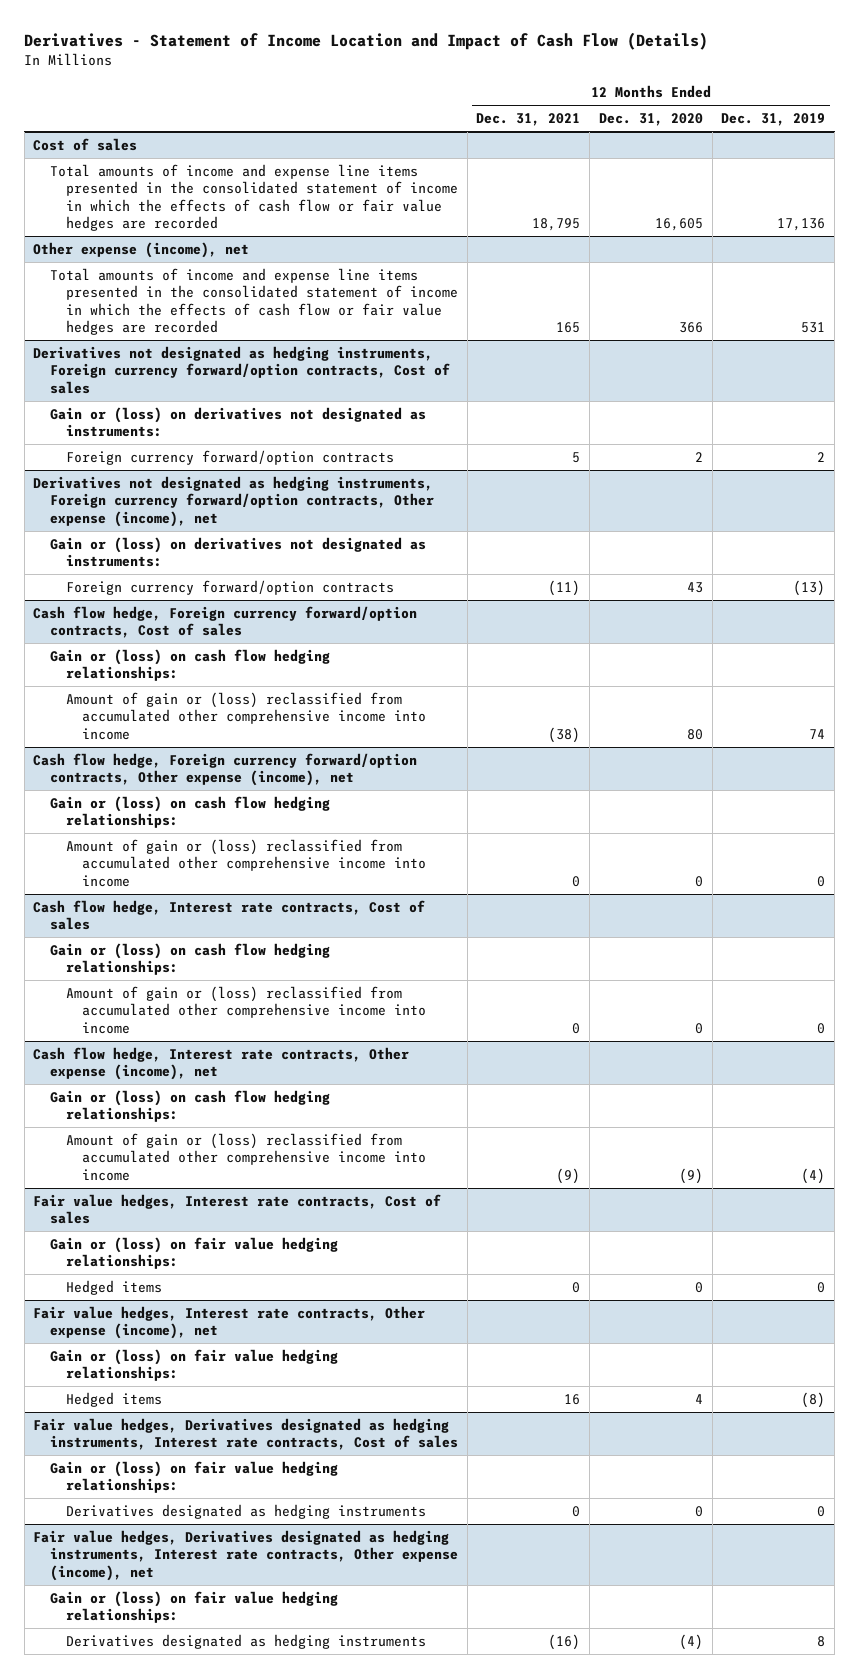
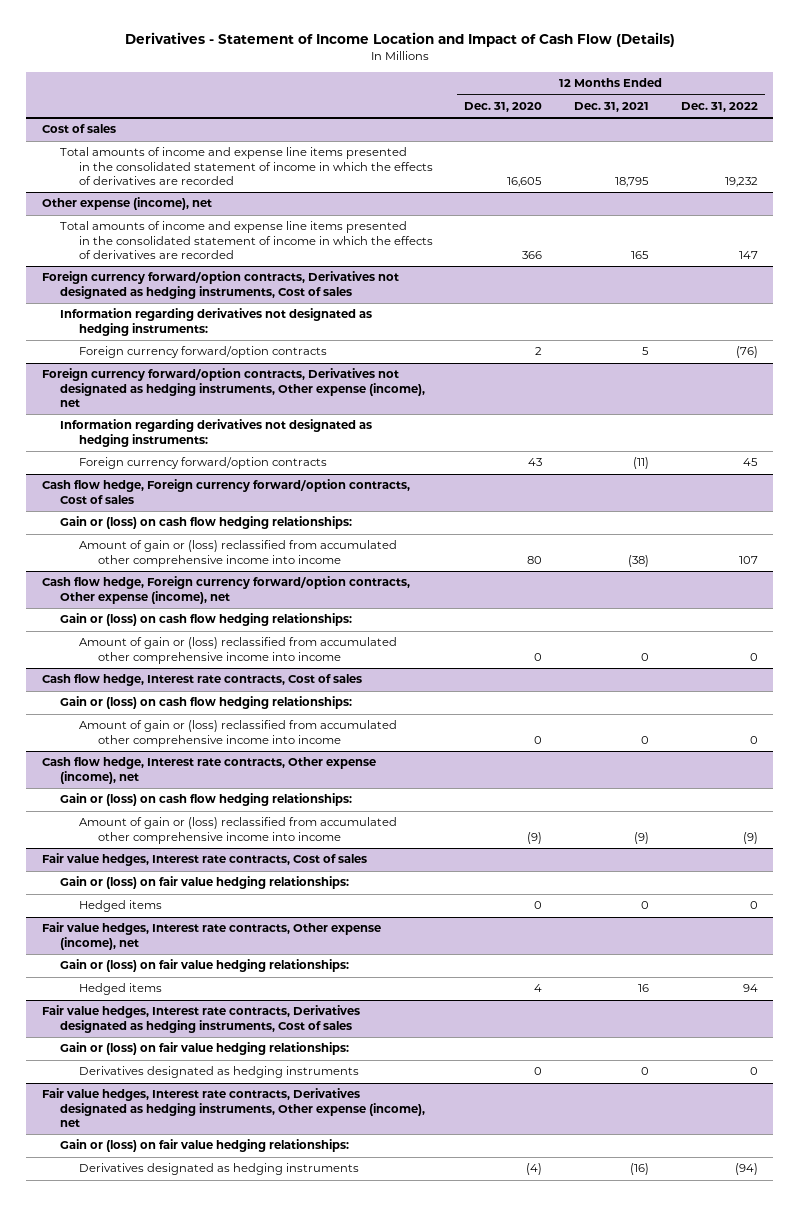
- | 12 Months Ended Dec. 31, 2021 | 12 Months Ended Dec. 31, 2020 | 12 Months Ended Dec. 31, 2019
+ | 12 Months Ended Dec. 31, 2020 | 12 Months Ended Dec. 31, 2021 | 12 Months Ended Dec. 31, 2022
@ Cost of sales
- Total amounts of income and expense line items presented in the consolidated statement of income in which the effects of cash flow or fair value hedges are recorded | 18,795 | 16,605 | 17,136
+ Total amounts of income and expense line items presented in the consolidated statement of income in which the effects of derivatives are recorded | 16,605 | 18,795 | 19,232
@ Other expense (income), net
- Total amounts of income and expense line items presented in the consolidated statement of income in which the effects of cash flow or fair value hedges are recorded | 165 | 366 | 531
- Derivatives not designated as hedging instruments, Foreign currency forward/option contracts, Cost of sales
- Gain or (loss) on derivatives not designated as instruments:
@ Other expense (income), net
+ Total amounts of income and expense line items presented in the consolidated statement of income in which the effects of derivatives are recorded | 366 | 165 | 147
+ Foreign currency forward/option contracts, Derivatives not designated as hedging instruments, Cost of sales
+ Information regarding derivatives not designated as hedging instruments:
- Derivatives not designated as hedging instruments, Foreign currency forward/option contracts, Other expense (income), net
- Gain or (loss) on derivatives not designated as instruments:
+ Foreign currency forward/option contracts, Derivatives not designated as hedging instruments, Other expense (income), net
+ Information regarding derivatives not designated as hedging instruments:
- Fair value hedges, Derivatives designated as hedging instruments, Interest rate contracts, Cost of sales
+ Fair value hedges, Interest rate contracts, Derivatives designated as hedging instruments, Cost of sales
- Fair value hedges, Derivatives designated as hedging instruments, Interest rate contracts, Other expense (income), net
+ Fair value hedges, Interest rate contracts, Derivatives designated as hedging instruments, Other expense (income), net

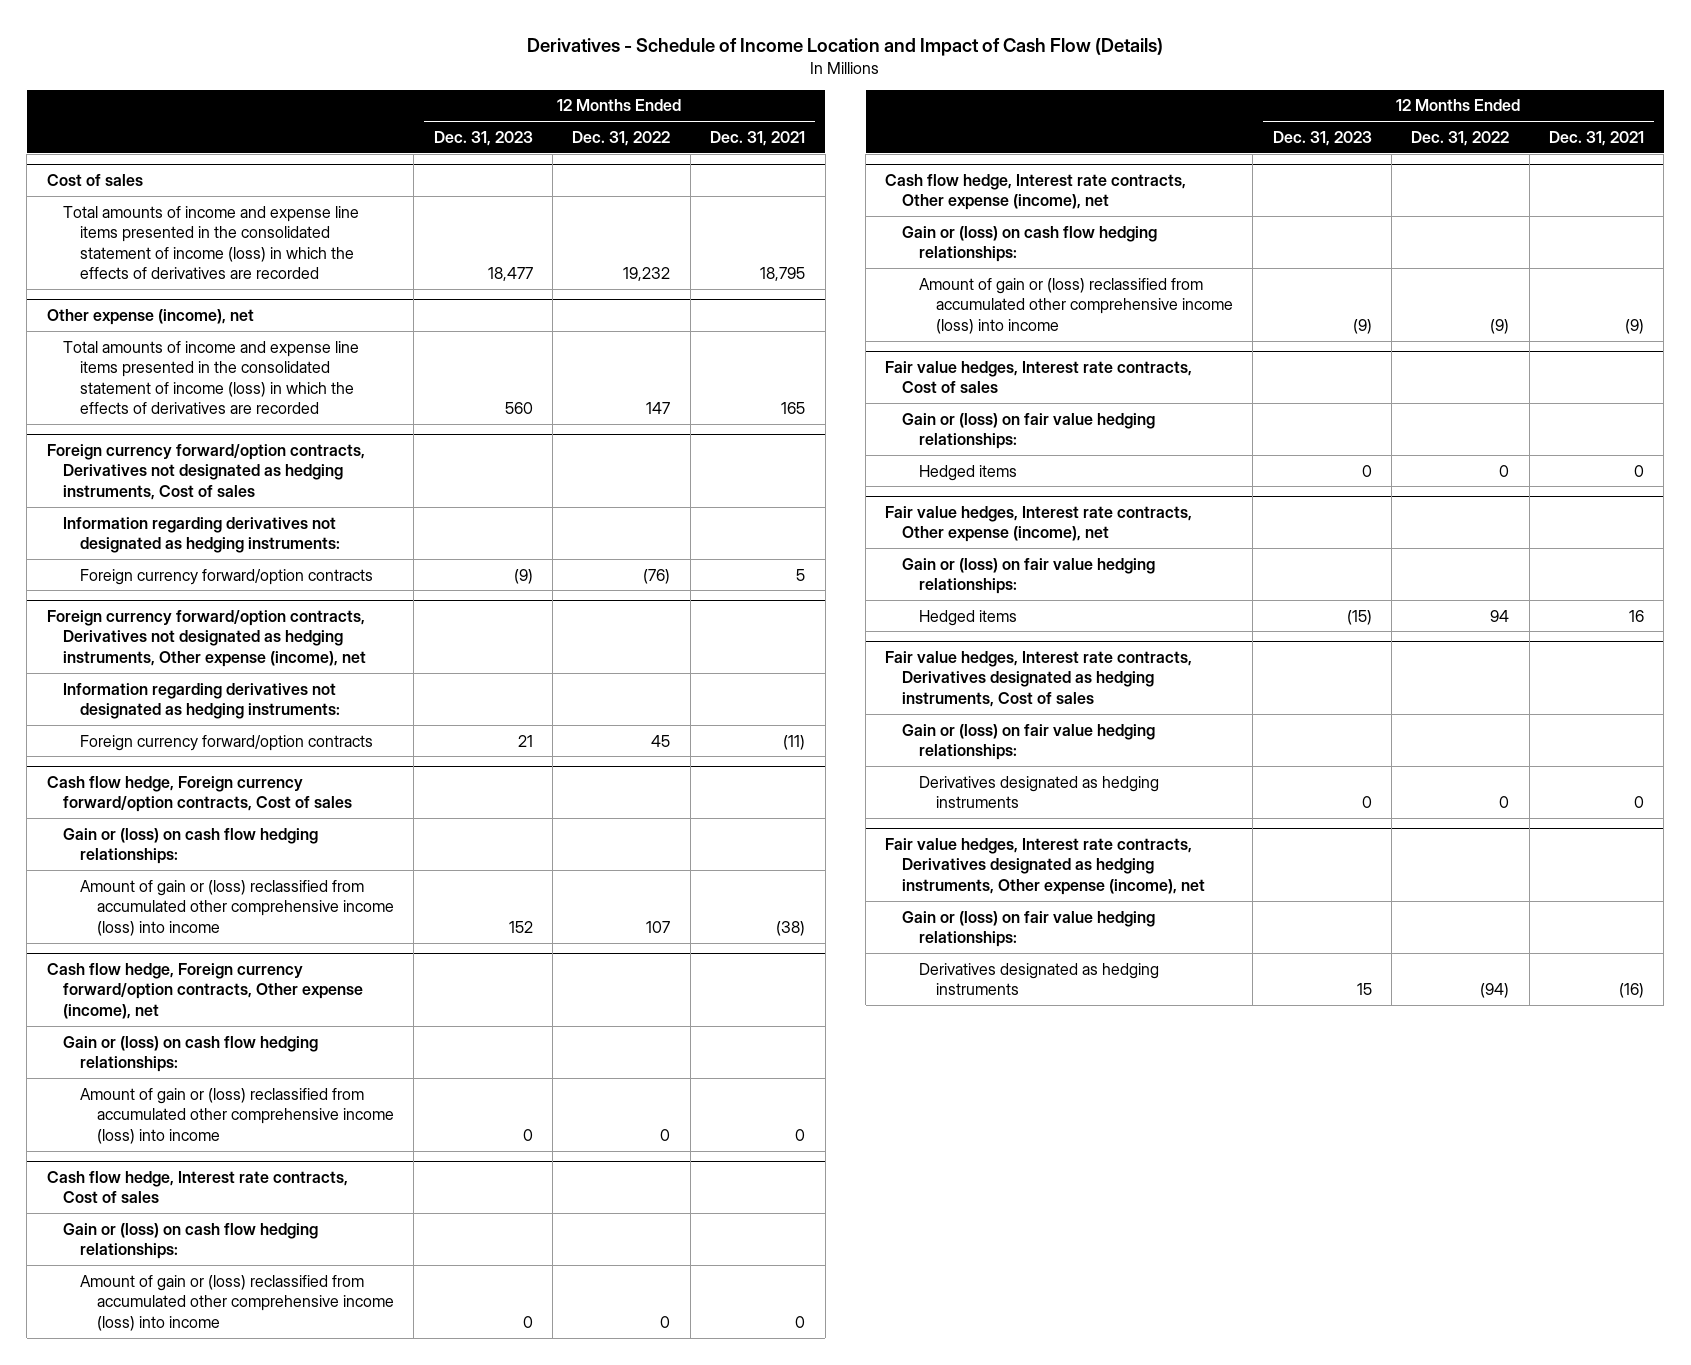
- Derivatives - Statement of Income Location and Impact of Cash Flow (Details)
+ Derivatives - Schedule of Income Location and Impact of Cash Flow (Details)
- | 12 Months Ended Dec. 31, 2020 | 12 Months Ended Dec. 31, 2021 | 12 Months Ended Dec. 31, 2022
+ | 12 Months Ended Dec. 31, 2023 | 12 Months Ended Dec. 31, 2022 | 12 Months Ended Dec. 31, 2021
@ Cost of sales
- Total amounts of income and expense line items presented in the consolidated statement of income in which the effects of derivatives are recorded | 16,605 | 18,795 | 19,232
+ Total amounts of income and expense line items presented in the consolidated statement of income (loss) in which the effects of derivatives are recorded | 18,477 | 19,232 | 18,795
@ Other expense (income), net
- Total amounts of income and expense line items presented in the consolidated statement of income in which the effects of derivatives are recorded | 366 | 165 | 147
+ Total amounts of income and expense line items presented in the consolidated statement of income (loss) in which the effects of derivatives are recorded | 560 | 147 | 165
@ Cash flow hedge, Foreign currency forward/option contracts, Cost of sales
- Amount of gain or (loss) reclassified from accumulated other comprehensive income into income | 80 | (38) | 107
+ Amount of gain or (loss) reclassified from accumulated other comprehensive income (loss) into income | 152 | 107 | (38)
@ Cash flow hedge, Foreign currency forward/option contracts, Other expense (income), net
- Amount of gain or (loss) reclassified from accumulated other comprehensive income into income | 0 | 0 | 0
+ Amount of gain or (loss) reclassified from accumulated other comprehensive income (loss) into income | 0 | 0 | 0
@ Cash flow hedge, Interest rate contracts, Cost of sales
- Amount of gain or (loss) reclassified from accumulated other comprehensive income into income | 0 | 0 | 0
+ Amount of gain or (loss) reclassified from accumulated other comprehensive income (loss) into income | 0 | 0 | 0
@ Cash flow hedge, Interest rate contracts, Other expense (income), net
- Amount of gain or (loss) reclassified from accumulated other comprehensive income into income | (9) | (9) | (9)
+ Amount of gain or (loss) reclassified from accumulated other comprehensive income (loss) into income | (9) | (9) | (9)

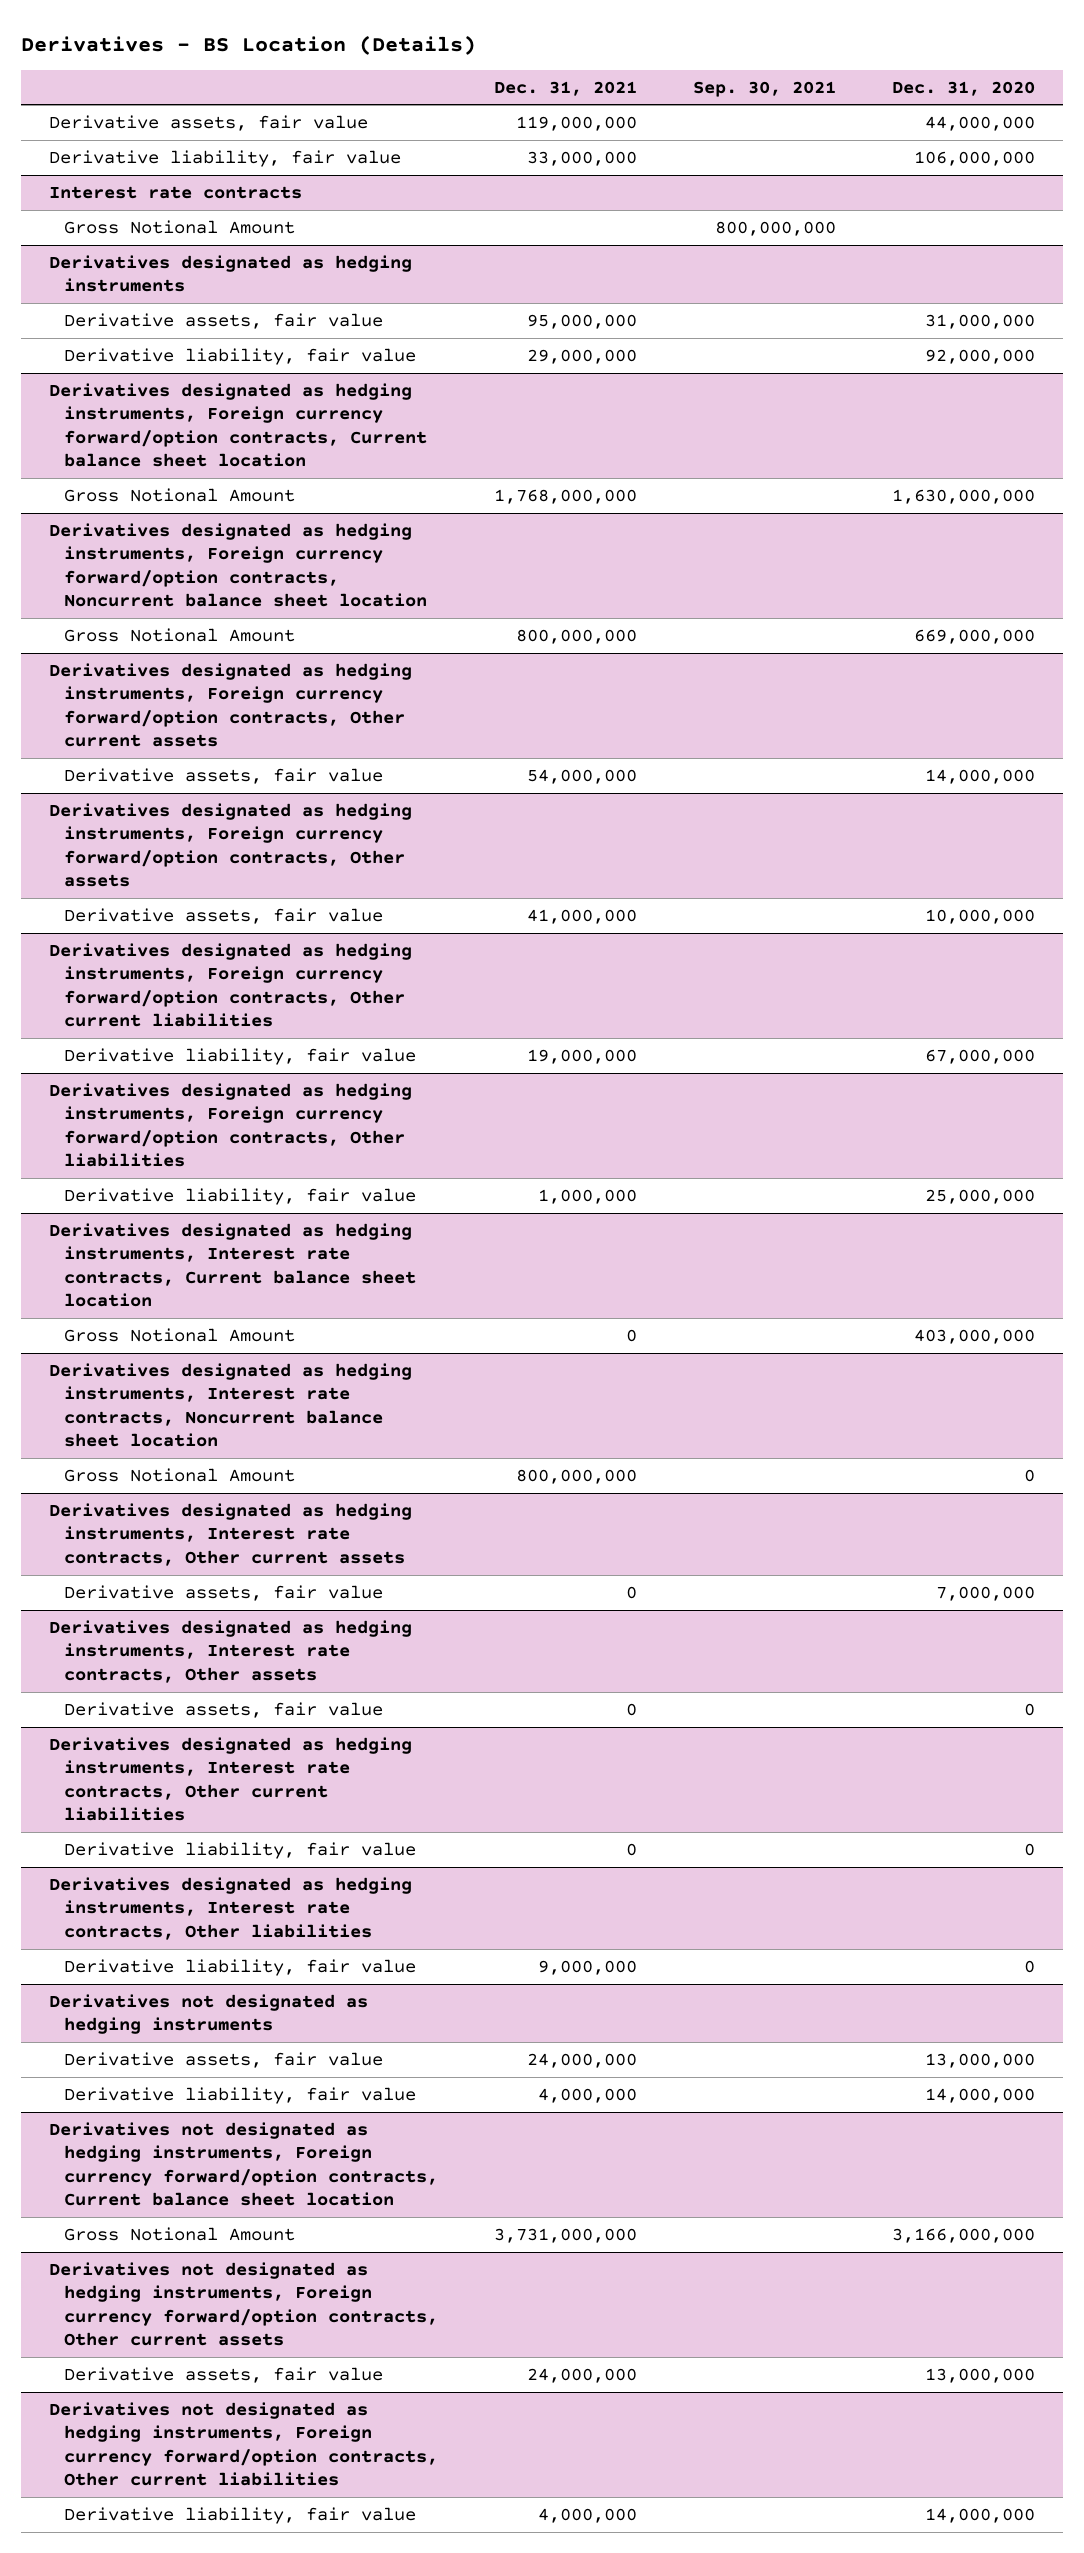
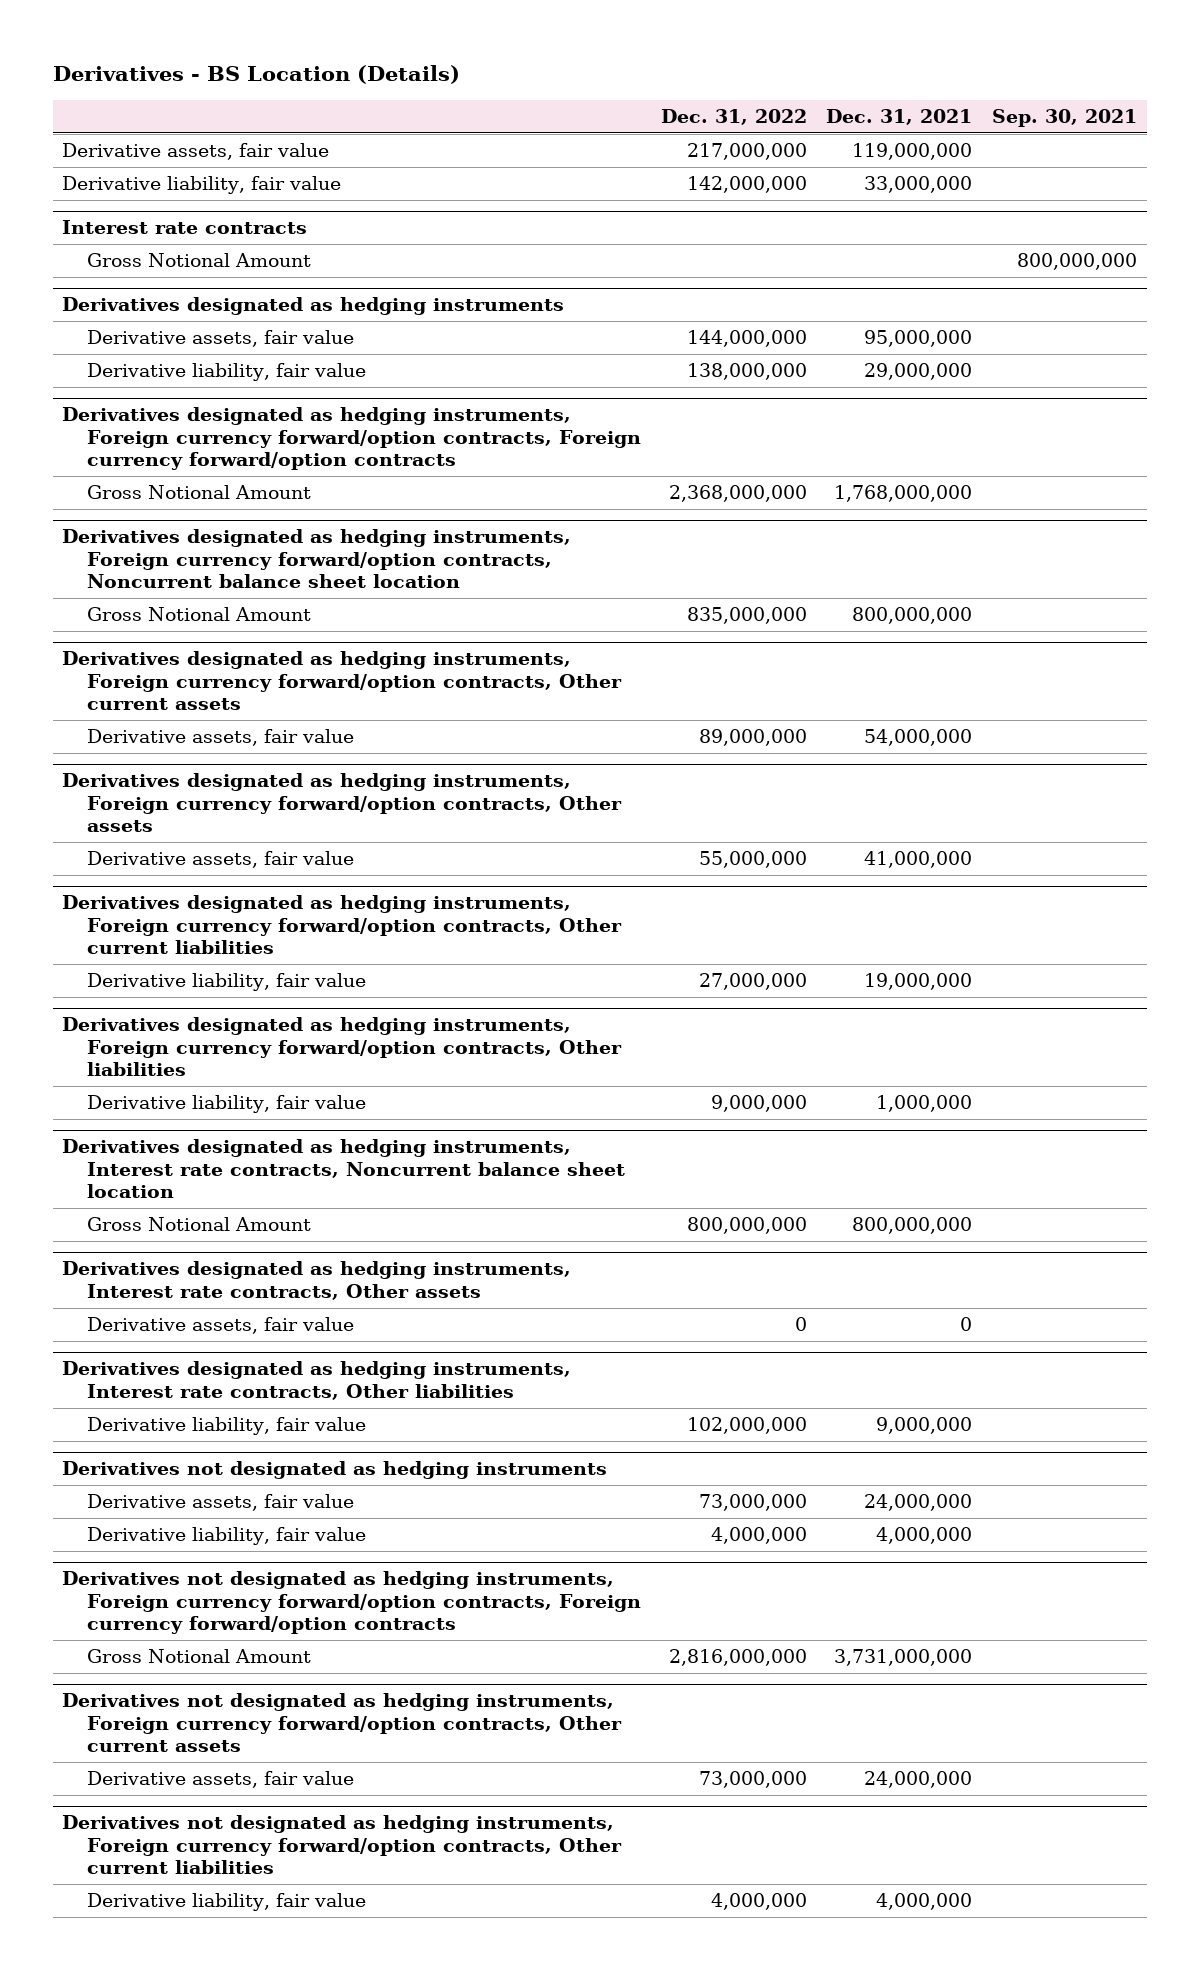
- | Dec. 31, 2021 | Sep. 30, 2021 | Dec. 31, 2020
+ | Dec. 31, 2022 | Dec. 31, 2021 | Sep. 30, 2021
- Derivatives designated as hedging instruments, Foreign currency forward/option contracts, Current balance sheet location
+ Derivatives designated as hedging instruments, Foreign currency forward/option contracts, Foreign currency forward/option contracts
- Derivatives designated as hedging instruments, Interest rate contracts, Current balance sheet location
- Gross Notional Amount | 0 | | 403,000,000
- Derivatives designated as hedging instruments, Interest rate contracts, Other current assets
- Derivative assets, fair value | 0 | | 7,000,000
- Derivatives designated as hedging instruments, Interest rate contracts, Other current liabilities
- Derivative liability, fair value | 0 | | 0
- Derivatives not designated as hedging instruments, Foreign currency forward/option contracts, Current balance sheet location
+ Derivatives not designated as hedging instruments, Foreign currency forward/option contracts, Foreign currency forward/option contracts

